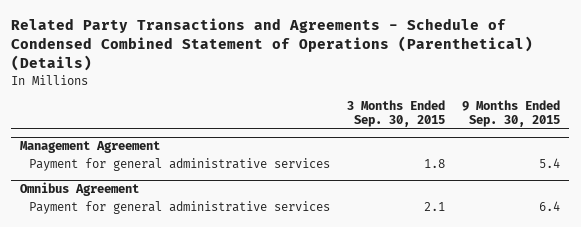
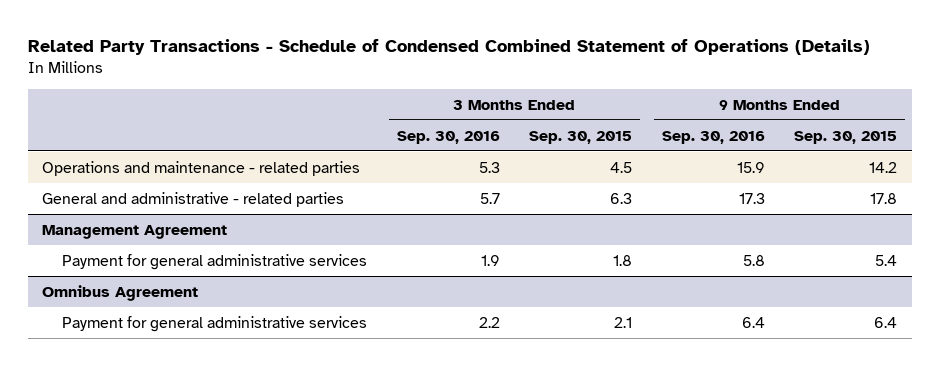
- Related Party Transactions and Agreements - Schedule of Condensed Combined Statement of Operations (Parenthetical) (Details)
+ Related Party Transactions - Schedule of Condensed Combined Statement of Operations (Details)
- | 3 Months Ended Sep. 30, 2015 | 9 Months Ended Sep. 30, 2015
+ | 3 Months Ended Sep. 30, 2016 | 3 Months Ended Sep. 30, 2015 | 9 Months Ended Sep. 30, 2016 | 9 Months Ended Sep. 30, 2015
+ Operations and maintenance - related parties | 5.3 | 4.5 | 15.9 | 14.2
+ General and administrative - related parties | 5.7 | 6.3 | 17.3 | 17.8

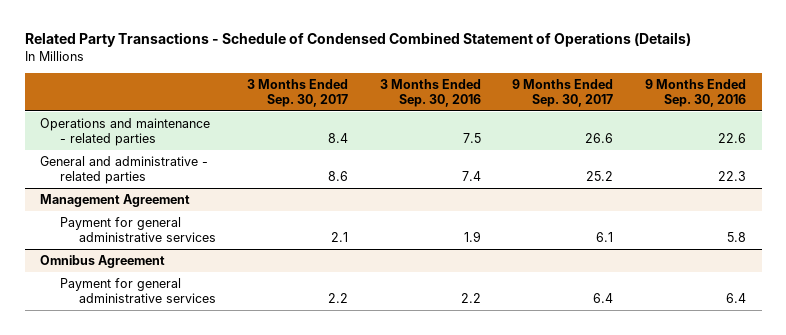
- | 3 Months Ended Sep. 30, 2016 | 3 Months Ended Sep. 30, 2015 | 9 Months Ended Sep. 30, 2016 | 9 Months Ended Sep. 30, 2015
+ | 3 Months Ended Sep. 30, 2017 | 3 Months Ended Sep. 30, 2016 | 9 Months Ended Sep. 30, 2017 | 9 Months Ended Sep. 30, 2016
- Operations and maintenance - related parties | 5.3 | 4.5 | 15.9 | 14.2
- General and administrative - related parties | 5.7 | 6.3 | 17.3 | 17.8
+ Operations and maintenance - related parties | 8.4 | 7.5 | 26.6 | 22.6
+ General and administrative - related parties | 8.6 | 7.4 | 25.2 | 22.3

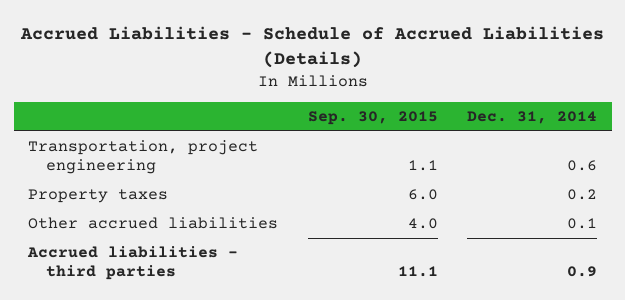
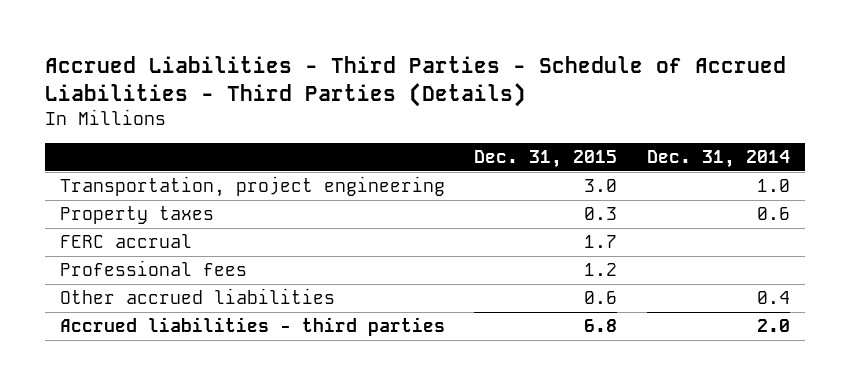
- Accrued Liabilities - Schedule of Accrued Liabilities (Details)
+ Accrued Liabilities - Third Parties - Schedule of Accrued Liabilities - Third Parties (Details)
- | Sep. 30, 2015 | Dec. 31, 2014
+ | Dec. 31, 2015 | Dec. 31, 2014
- Transportation, project engineering | 1.1 | 0.6
- Property taxes | 6.0 | 0.2
- Other accrued liabilities | 4.0 | 0.1
- Accrued liabilities - third parties | 11.1 | 0.9
+ Transportation, project engineering | 3.0 | 1.0
+ Property taxes | 0.3 | 0.6
+ FERC accrual | 1.7 |
+ Professional fees | 1.2 |
+ Other accrued liabilities | 0.6 | 0.4
+ Accrued liabilities - third parties | 6.8 | 2.0

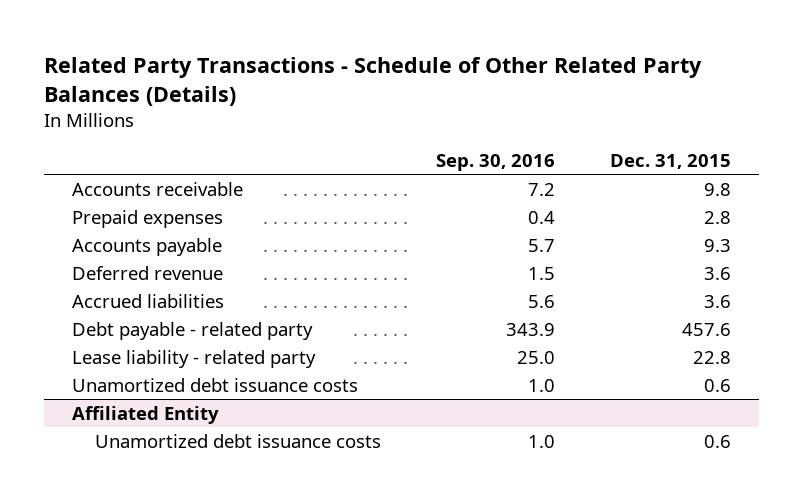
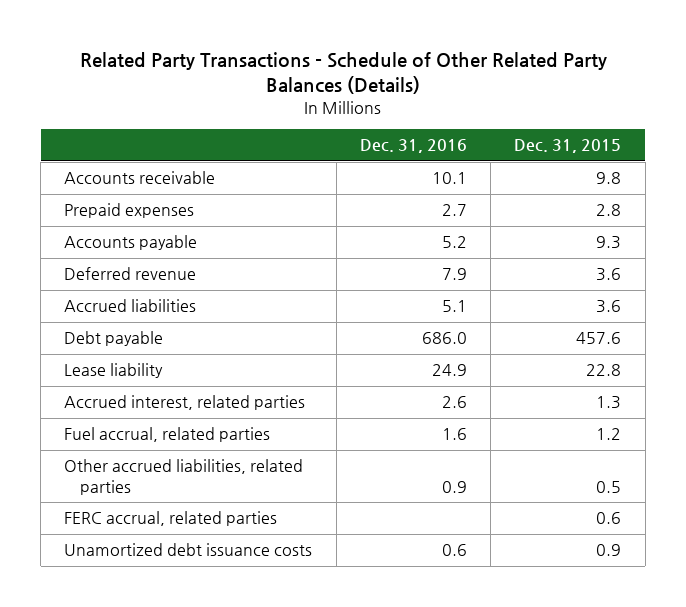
- | Sep. 30, 2016 | Dec. 31, 2015
+ | Dec. 31, 2016 | Dec. 31, 2015
- Debt payable - related party | 343.9 | 457.6
- Lease liability - related party | 25.0 | 22.8
- Unamortized debt issuance costs | 1.0 | 0.6
- Affiliated Entity
- Unamortized debt issuance costs | 1.0 | 0.6
+ Debt payable | 686.0 | 457.6
+ Lease liability | 24.9 | 22.8
+ Accrued interest, related parties | 2.6 | 1.3
+ Fuel accrual, related parties | 1.6 | 1.2
+ Other accrued liabilities, related parties | 0.9 | 0.5
+ FERC accrual, related parties | | 0.6
+ Unamortized debt issuance costs | 0.6 | 0.9

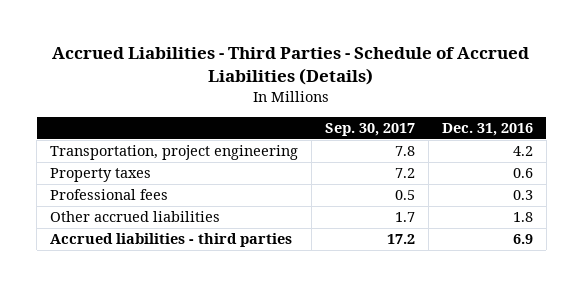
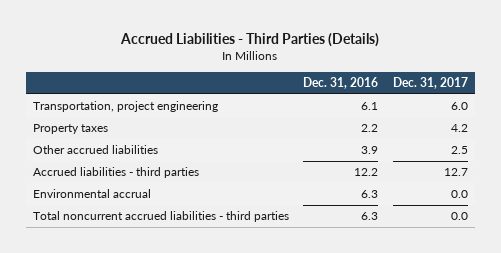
- Accrued Liabilities - Third Parties - Schedule of Accrued Liabilities (Details)
+ Accrued Liabilities - Third Parties (Details)
- | Sep. 30, 2017 | Dec. 31, 2016
+ | Dec. 31, 2016 | Dec. 31, 2017
- Transportation, project engineering | 7.8 | 4.2
- Property taxes | 7.2 | 0.6
- Professional fees | 0.5 | 0.3
- Other accrued liabilities | 1.7 | 1.8
- Accrued liabilities - third parties | 17.2 | 6.9
+ Transportation, project engineering | 6.1 | 6.0
+ Property taxes | 2.2 | 4.2
+ Other accrued liabilities | 3.9 | 2.5
+ Accrued liabilities - third parties | 12.2 | 12.7
+ Environmental accrual | 6.3 | 0.0
+ Total noncurrent accrued liabilities - third parties | 6.3 | 0.0

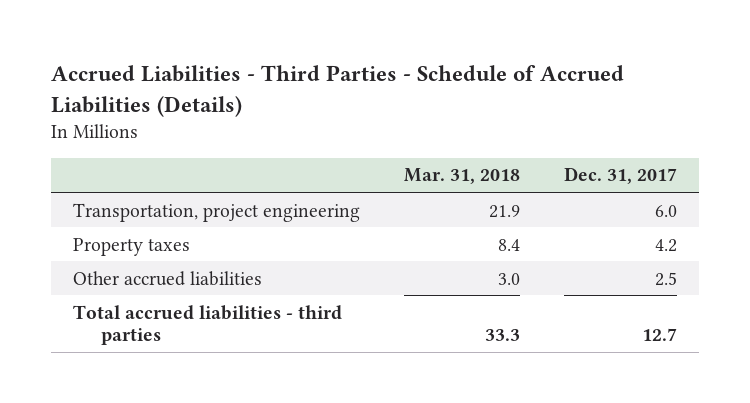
- Accrued Liabilities - Third Parties (Details)
+ Accrued Liabilities - Third Parties - Schedule of Accrued Liabilities (Details)
- | Dec. 31, 2016 | Dec. 31, 2017
+ | Mar. 31, 2018 | Dec. 31, 2017
- Accrued liabilities - third parties | 12.2 | 12.7
- Environmental accrual | 6.3 | 0.0
- Total noncurrent accrued liabilities - third parties | 6.3 | 0.0
+ Total accrued liabilities - third parties | 33.3 | 12.7

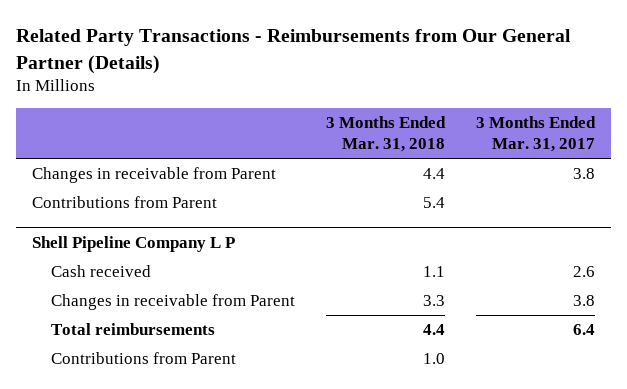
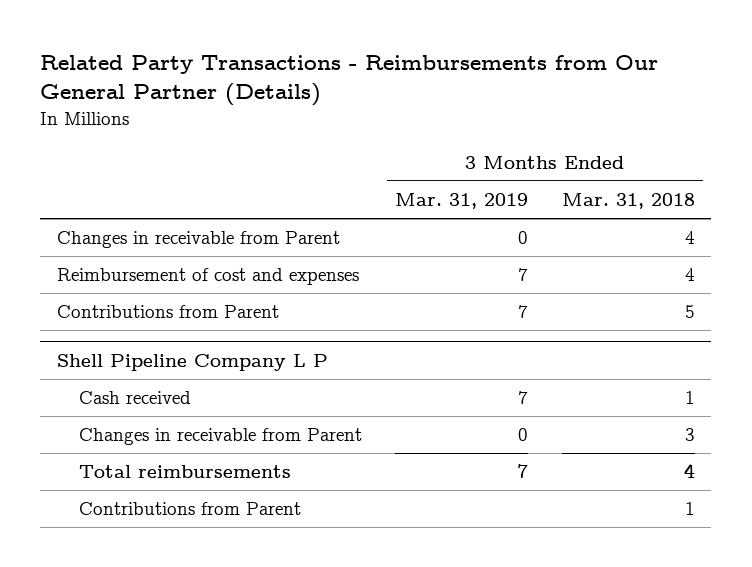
- | 3 Months Ended Mar. 31, 2018 | 3 Months Ended Mar. 31, 2017
+ | 3 Months Ended Mar. 31, 2019 | 3 Months Ended Mar. 31, 2018
- Changes in receivable from Parent | 4.4 | 3.8
- Contributions from Parent | 5.4 |
+ Changes in receivable from Parent | 0 | 4
+ Reimbursement of cost and expenses | 7 | 4
+ Contributions from Parent | 7 | 5
@ Shell Pipeline Company L P
- Cash received | 1.1 | 2.6
- Changes in receivable from Parent | 3.3 | 3.8
- Total reimbursements | 4.4 | 6.4
- Contributions from Parent | 1.0 |
+ Cash received | 7 | 1
+ Changes in receivable from Parent | 0 | 3
+ Total reimbursements | 7 | 4
+ Contributions from Parent | | 1

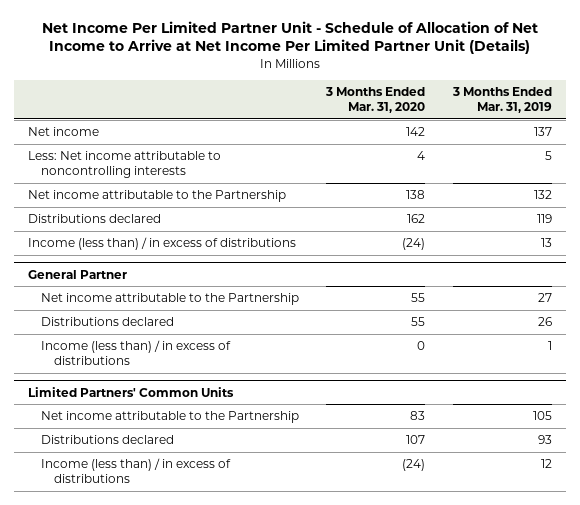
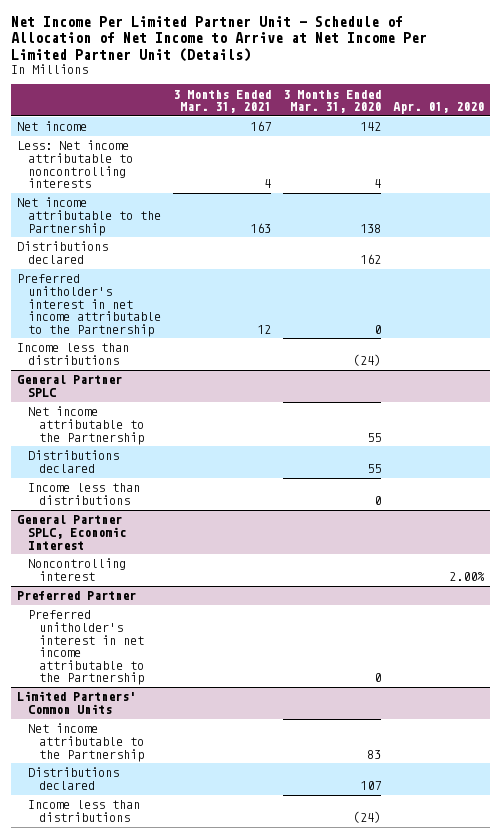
- | 3 Months Ended Mar. 31, 2020 | 3 Months Ended Mar. 31, 2019
+ | 3 Months Ended Mar. 31, 2021 | 3 Months Ended Mar. 31, 2020 | Apr. 01, 2020
- Income (less than) / in excess of distributions | (24) | 13
- General Partner
+ Preferred unitholder's interest in net income attributable to the Partnership | 12 | 0 |
+ Income less than distributions | | (24) |
+ General Partner SPLC
- Income (less than) / in excess of distributions | 0 | 1
+ Income less than distributions | | 0 |
+ General Partner SPLC, Economic Interest
+ Noncontrolling interest | | | 2.00%
+ Preferred Partner
+ Preferred unitholder's interest in net income attributable to the Partnership | | 0 |
@ Limited Partners' Common Units
- Income (less than) / in excess of distributions | (24) | 12
+ Income less than distributions | | (24) |

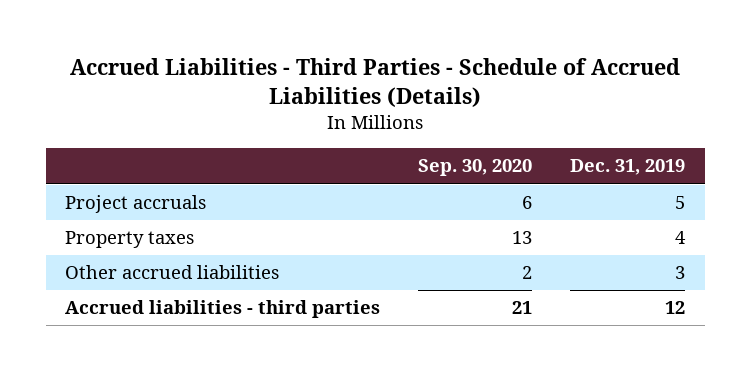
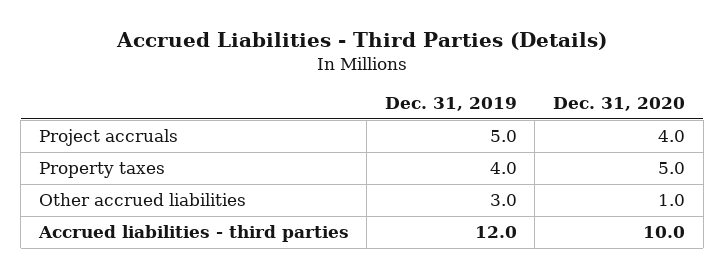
- Accrued Liabilities - Third Parties - Schedule of Accrued Liabilities (Details)
+ Accrued Liabilities - Third Parties (Details)
- | Sep. 30, 2020 | Dec. 31, 2019
+ | Dec. 31, 2019 | Dec. 31, 2020
- Project accruals | 6 | 5
- Property taxes | 13 | 4
- Other accrued liabilities | 2 | 3
- Accrued liabilities - third parties | 21 | 12
+ Project accruals | 5.0 | 4.0
+ Property taxes | 4.0 | 5.0
+ Other accrued liabilities | 3.0 | 1.0
+ Accrued liabilities - third parties | 12.0 | 10.0

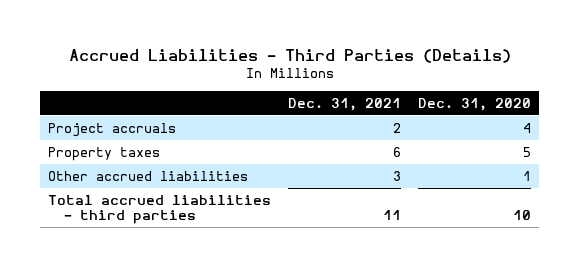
- | Dec. 31, 2019 | Dec. 31, 2020
+ | Dec. 31, 2021 | Dec. 31, 2020
- Project accruals | 5.0 | 4.0
- Property taxes | 4.0 | 5.0
- Other accrued liabilities | 3.0 | 1.0
- Accrued liabilities - third parties | 12.0 | 10.0
+ Project accruals | 2 | 4
+ Property taxes | 6 | 5
+ Other accrued liabilities | 3 | 1
+ Total accrued liabilities - third parties | 11 | 10

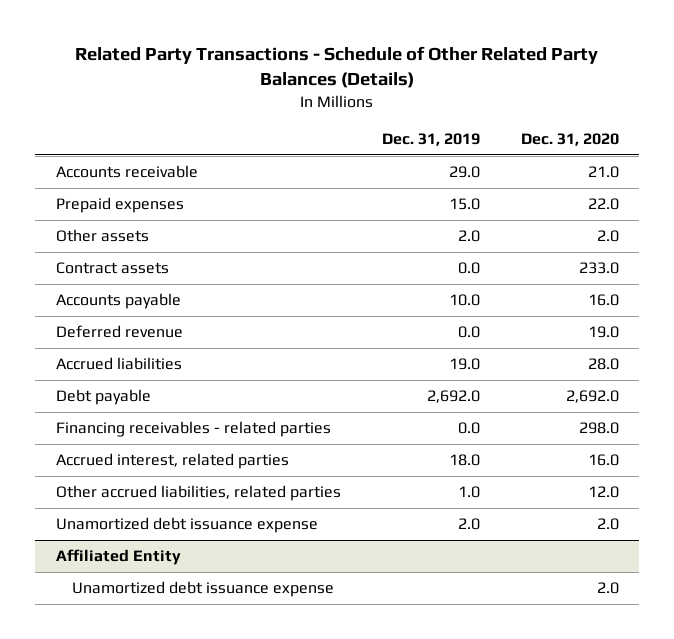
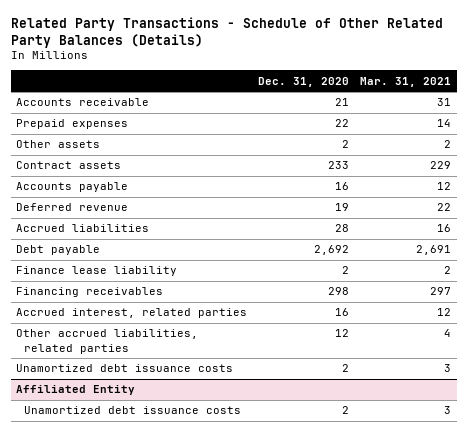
- | Dec. 31, 2019 | Dec. 31, 2020
+ | Dec. 31, 2020 | Mar. 31, 2021
- Accounts receivable | 29.0 | 21.0
- Prepaid expenses | 15.0 | 22.0
- Other assets | 2.0 | 2.0
- Contract assets | 0.0 | 233.0
- Accounts payable | 10.0 | 16.0
- Deferred revenue | 0.0 | 19.0
- Accrued liabilities | 19.0 | 28.0
- Debt payable | 2,692.0 | 2,692.0
- Financing receivables - related parties | 0.0 | 298.0
- Accrued interest, related parties | 18.0 | 16.0
- Other accrued liabilities, related parties | 1.0 | 12.0
- Unamortized debt issuance expense | 2.0 | 2.0
+ Accounts receivable | 21 | 31
+ Prepaid expenses | 22 | 14
+ Other assets | 2 | 2
+ Contract assets | 233 | 229
+ Accounts payable | 16 | 12
+ Deferred revenue | 19 | 22
+ Accrued liabilities | 28 | 16
+ Debt payable | 2,692 | 2,691
+ Finance lease liability | 2 | 2
+ Financing receivables | 298 | 297
+ Accrued interest, related parties | 16 | 12
+ Other accrued liabilities, related parties | 12 | 4
+ Unamortized debt issuance costs | 2 | 3
@ Affiliated Entity
- Unamortized debt issuance expense | | 2.0
+ Unamortized debt issuance costs | 2 | 3

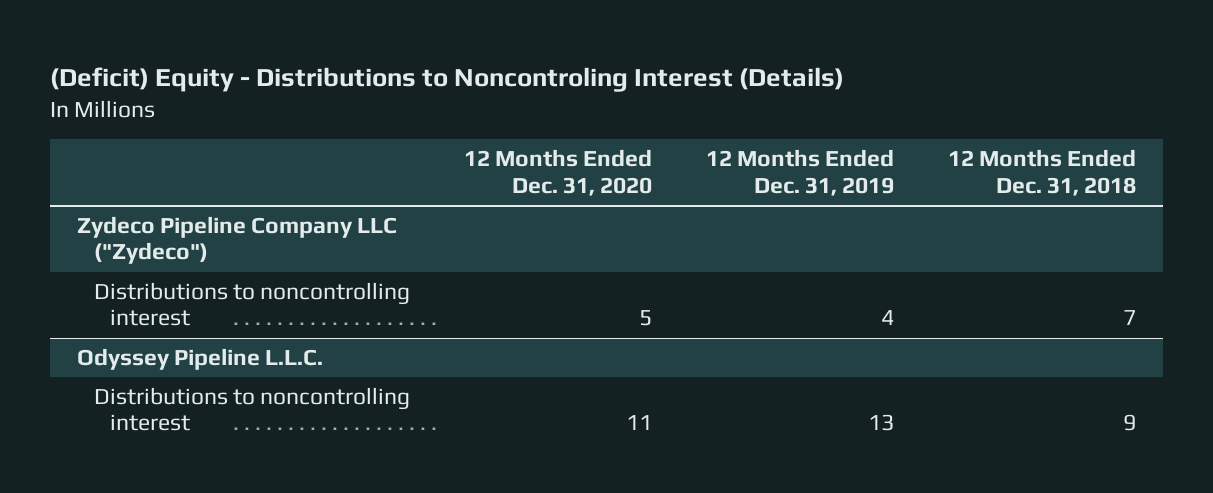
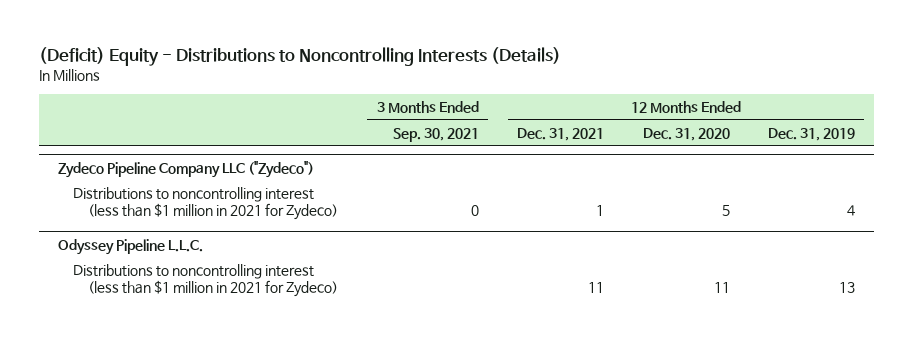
- (Deficit) Equity - Distributions to Noncontroling Interest (Details)
+ (Deficit) Equity - Distributions to Noncontrolling Interests (Details)
- | 12 Months Ended Dec. 31, 2020 | 12 Months Ended Dec. 31, 2019 | 12 Months Ended Dec. 31, 2018
+ | 3 Months Ended Sep. 30, 2021 | 12 Months Ended Dec. 31, 2021 | 12 Months Ended Dec. 31, 2020 | 12 Months Ended Dec. 31, 2019
@ Zydeco Pipeline Company LLC ("Zydeco")
- Distributions to noncontrolling interest | 5 | 4 | 7
+ Distributions to noncontrolling interest (less than $1 million in 2021 for Zydeco) | 0 | 1 | 5 | 4
@ Odyssey Pipeline L.L.C.
- Distributions to noncontrolling interest | 11 | 13 | 9
+ Distributions to noncontrolling interest (less than $1 million in 2021 for Zydeco) | | 11 | 11 | 13

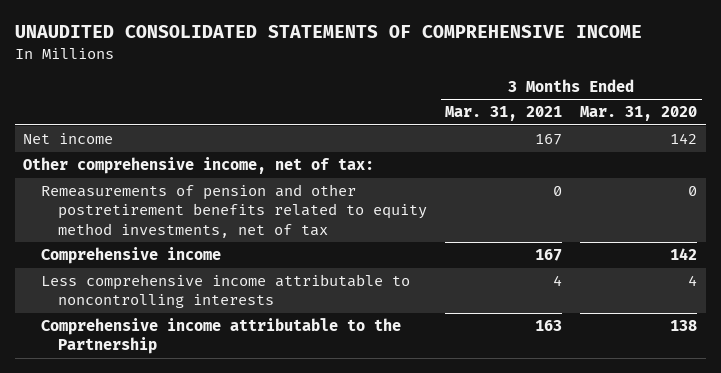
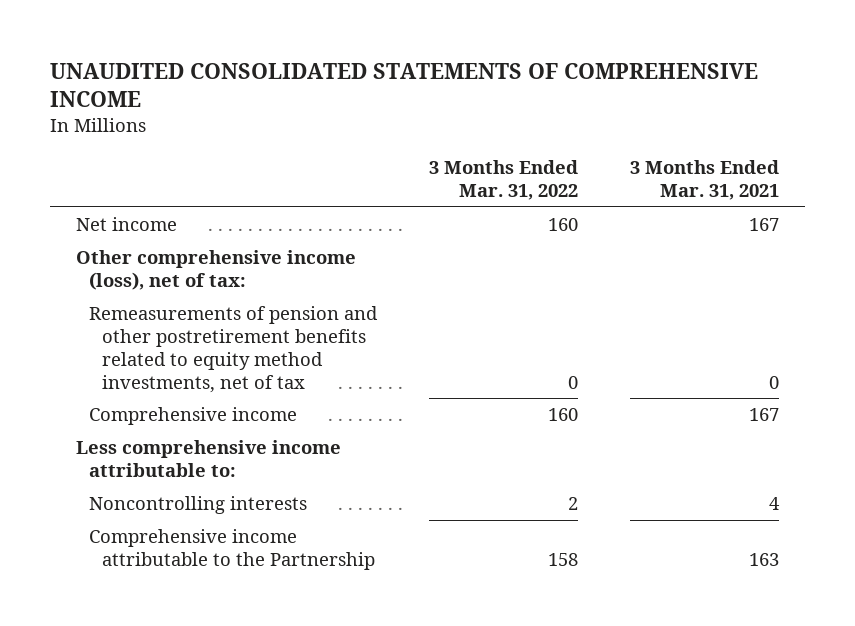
- | 3 Months Ended Mar. 31, 2021 | 3 Months Ended Mar. 31, 2020
+ | 3 Months Ended Mar. 31, 2022 | 3 Months Ended Mar. 31, 2021
- Other comprehensive income, net of tax:
+ Other comprehensive income (loss), net of tax:
- Less comprehensive income attributable to noncontrolling interests | 4 | 4
+ Less comprehensive income attributable to:
+ Noncontrolling interests | 2 | 4

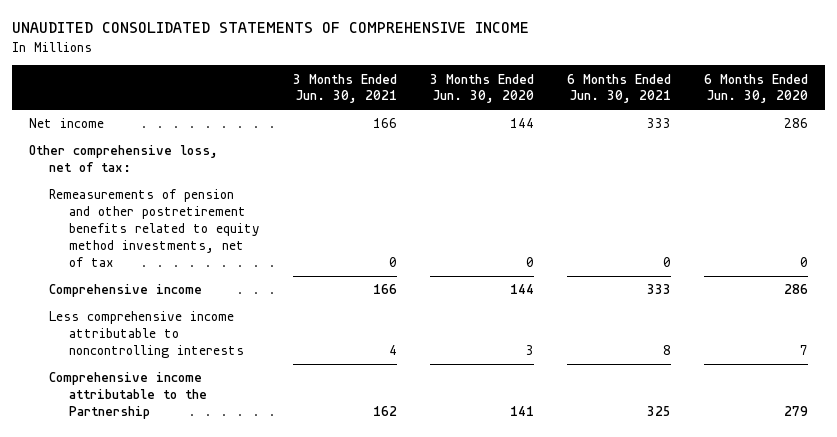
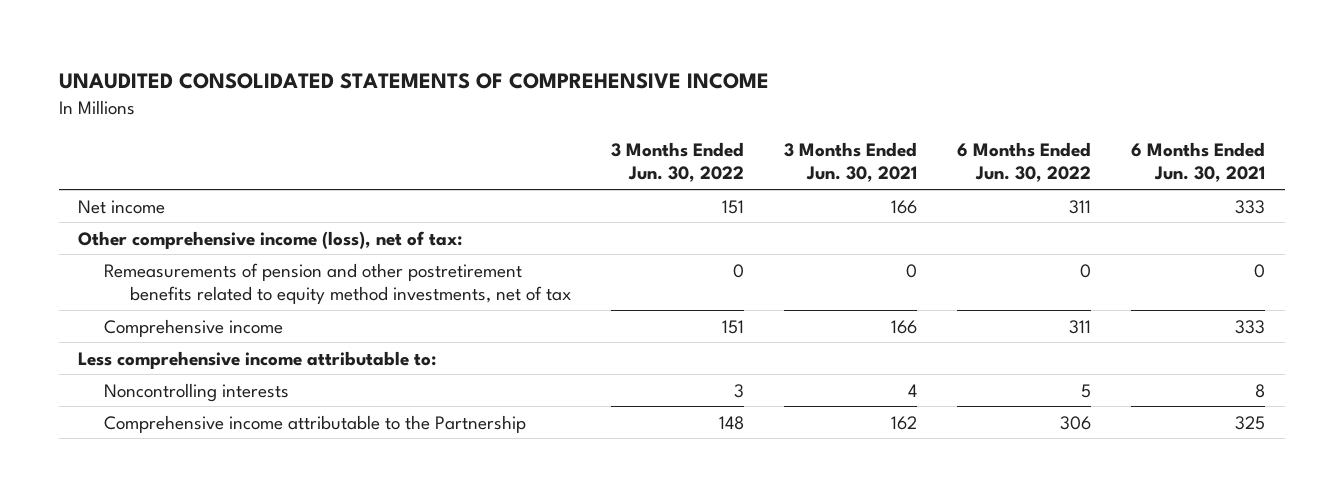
- | 3 Months Ended Jun. 30, 2021 | 3 Months Ended Jun. 30, 2020 | 6 Months Ended Jun. 30, 2021 | 6 Months Ended Jun. 30, 2020
+ | 3 Months Ended Jun. 30, 2022 | 3 Months Ended Jun. 30, 2021 | 6 Months Ended Jun. 30, 2022 | 6 Months Ended Jun. 30, 2021
- Other comprehensive loss, net of tax:
+ Other comprehensive income (loss), net of tax:
- Less comprehensive income attributable to noncontrolling interests | 4 | 3 | 8 | 7
+ Less comprehensive income attributable to:
+ Noncontrolling interests | 3 | 4 | 5 | 8

